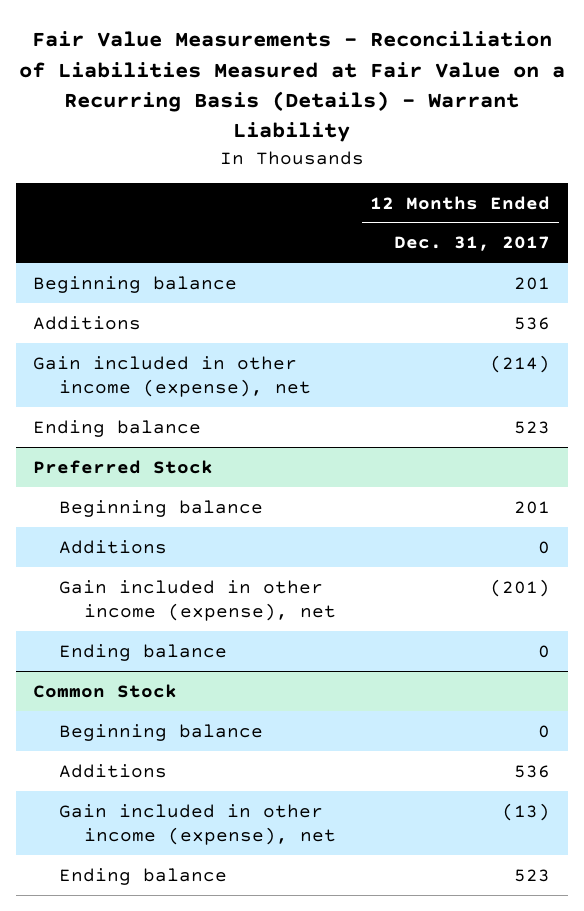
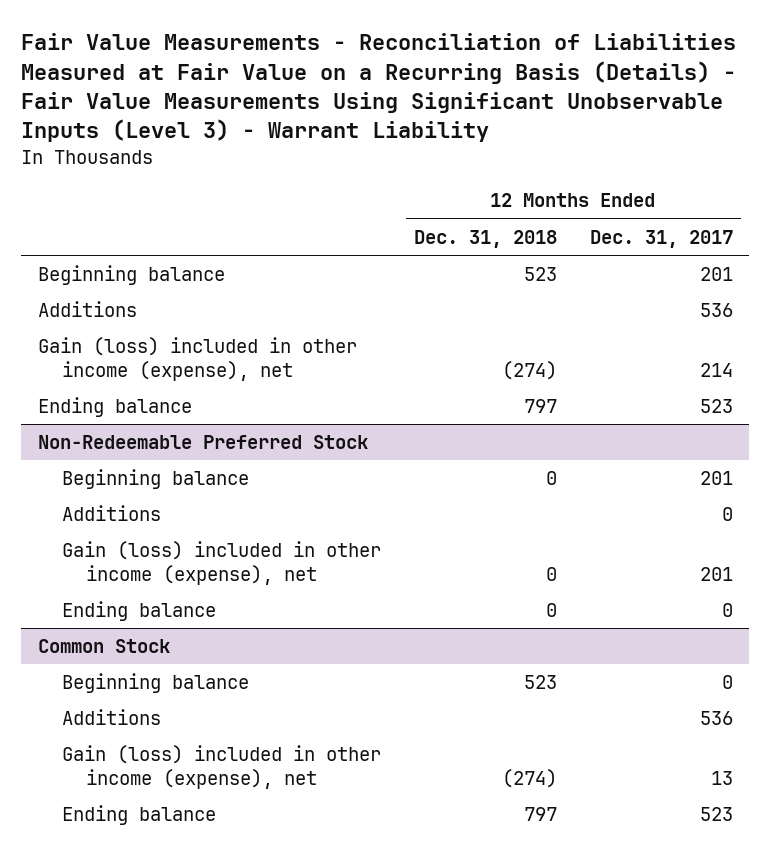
- Fair Value Measurements - Reconciliation of Liabilities Measured at Fair Value on a Recurring Basis (Details) - Warrant Liability
+ Fair Value Measurements - Reconciliation of Liabilities Measured at Fair Value on a Recurring Basis (Details) - Fair Value Measurements Using Significant Unobservable Inputs (Level 3) - Warrant Liability
- | 12 Months Ended Dec. 31, 2017
+ | 12 Months Ended Dec. 31, 2018 | 12 Months Ended Dec. 31, 2017
- Gain included in other income (expense), net | (214)
+ Gain (loss) included in other income (expense), net | (274) | 214
- Preferred Stock
+ Non-Redeemable Preferred Stock
- Gain included in other income (expense), net | (201)
+ Gain (loss) included in other income (expense), net | 0 | 201
@ Common Stock
- Gain included in other income (expense), net | (13)
+ Gain (loss) included in other income (expense), net | (274) | 13

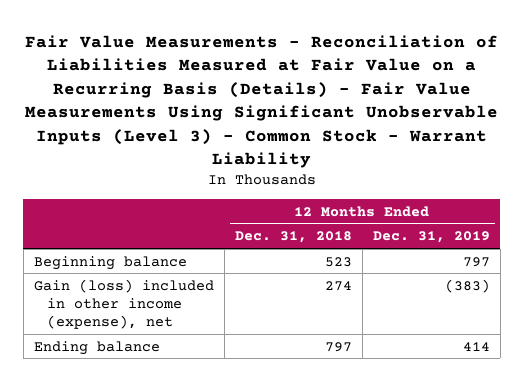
- Fair Value Measurements - Reconciliation of Liabilities Measured at Fair Value on a Recurring Basis (Details) - Fair Value Measurements Using Significant Unobservable Inputs (Level 3) - Warrant Liability
+ Fair Value Measurements - Reconciliation of Liabilities Measured at Fair Value on a Recurring Basis (Details) - Fair Value Measurements Using Significant Unobservable Inputs (Level 3) - Common Stock - Warrant Liability
- | 12 Months Ended Dec. 31, 2018 | 12 Months Ended Dec. 31, 2017
+ | 12 Months Ended Dec. 31, 2018 | 12 Months Ended Dec. 31, 2019
- Additions | | 536
- Gain (loss) included in other income (expense), net | (274) | 214
- Ending balance | 797 | 523
- Non-Redeemable Preferred Stock
- Beginning balance | 0 | 201
- Additions | | 0
- Gain (loss) included in other income (expense), net | 0 | 201
- Ending balance | 0 | 0
- Common Stock
- Beginning balance | 523 | 0
- Additions | | 536
- Gain (loss) included in other income (expense), net | (274) | 13
+ Gain (loss) included in other income (expense), net | 274 | (383)

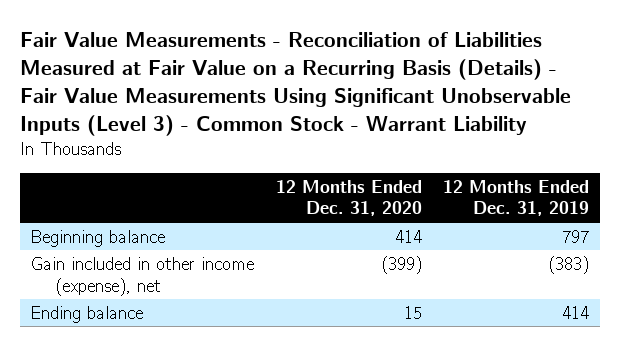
- | 12 Months Ended Dec. 31, 2018 | 12 Months Ended Dec. 31, 2019
+ | 12 Months Ended Dec. 31, 2020 | 12 Months Ended Dec. 31, 2019
- Gain (loss) included in other income (expense), net | 274 | (383)
+ Gain included in other income (expense), net | (399) | (383)

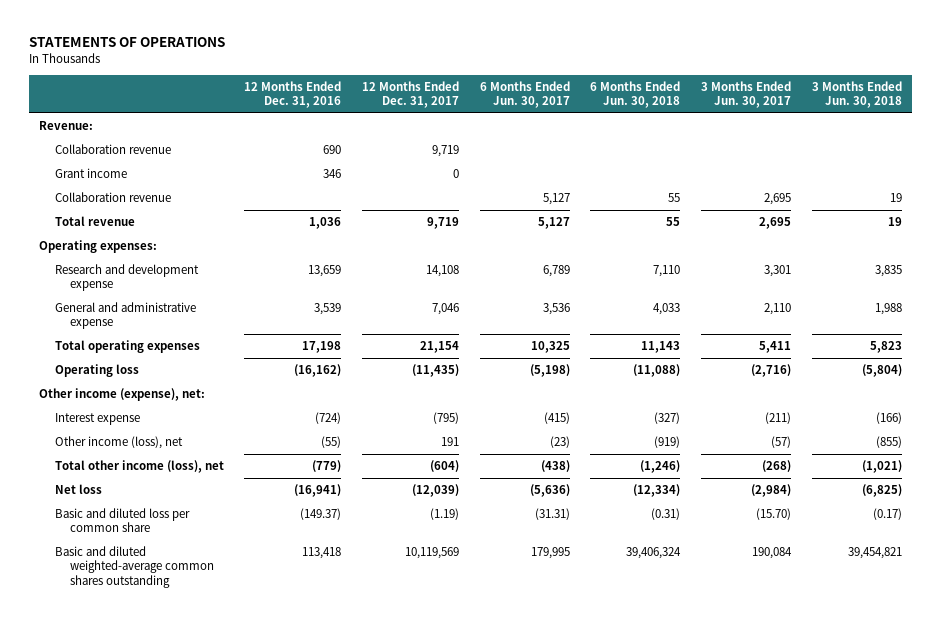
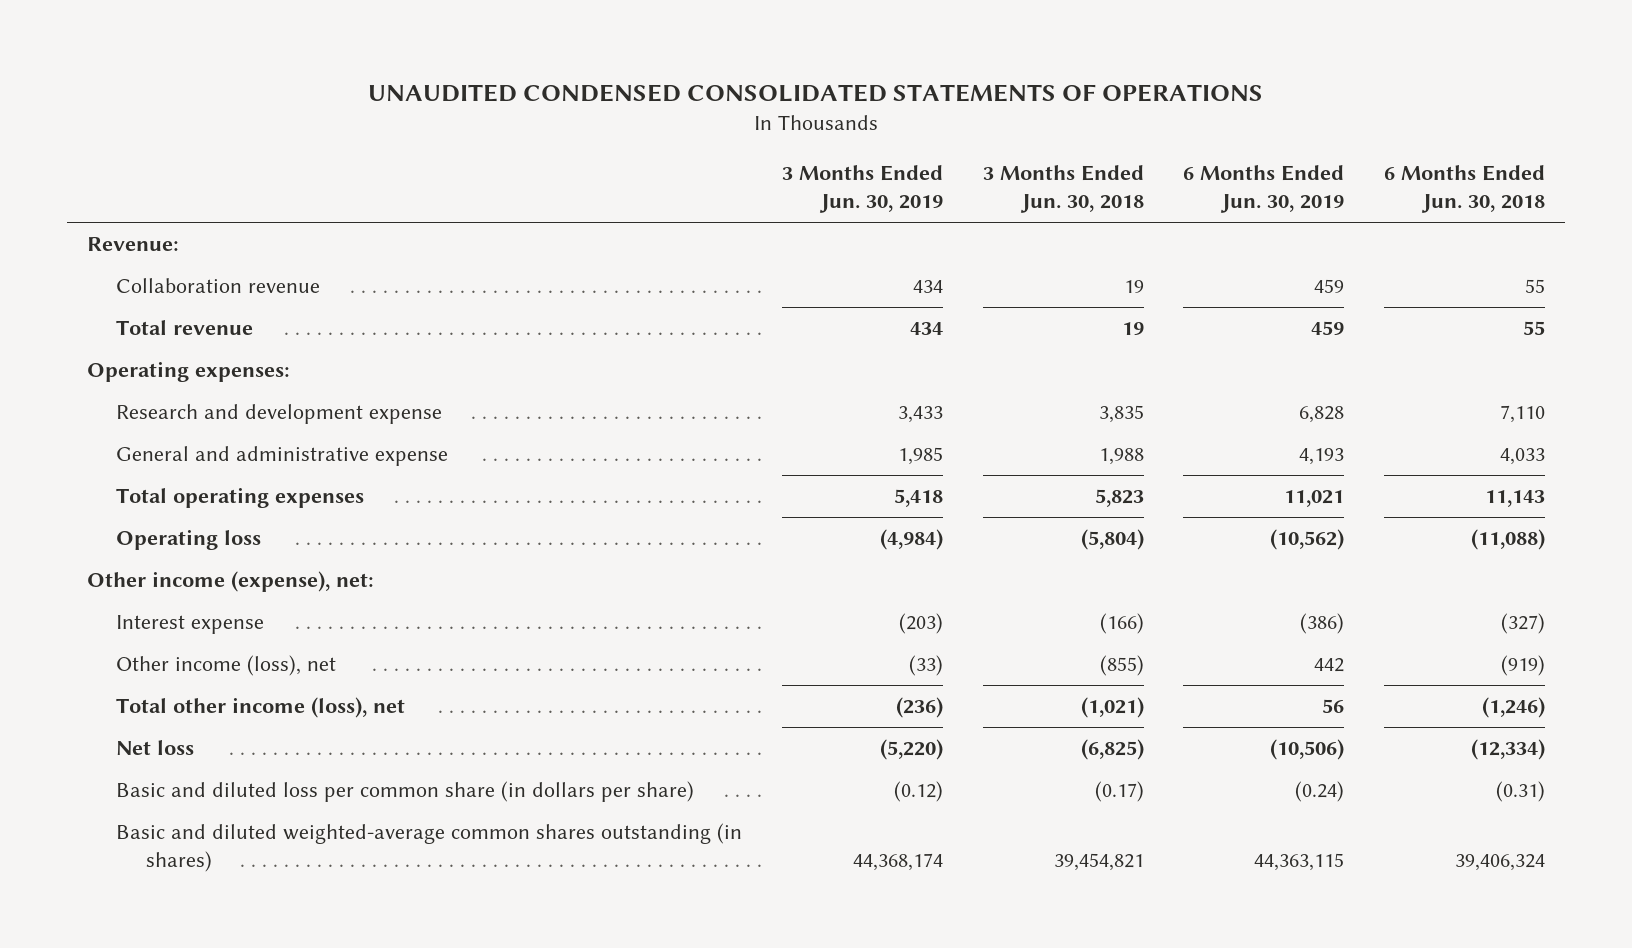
- STATEMENTS OF OPERATIONS
+ UNAUDITED CONDENSED CONSOLIDATED STATEMENTS OF OPERATIONS
- | 12 Months Ended Dec. 31, 2016 | 12 Months Ended Dec. 31, 2017 | 6 Months Ended Jun. 30, 2017 | 6 Months Ended Jun. 30, 2018 | 3 Months Ended Jun. 30, 2017 | 3 Months Ended Jun. 30, 2018
+ | 3 Months Ended Jun. 30, 2019 | 3 Months Ended Jun. 30, 2018 | 6 Months Ended Jun. 30, 2019 | 6 Months Ended Jun. 30, 2018
- Collaboration revenue | 690 | 9,719 | | | |
- Grant income | 346 | 0 | | | |
- Basic and diluted loss per common share | (149.37) | (1.19) | (31.31) | (0.31) | (15.70) | (0.17)
- Basic and diluted weighted-average common shares outstanding | 113,418 | 10,119,569 | 179,995 | 39,406,324 | 190,084 | 39,454,821
+ Basic and diluted loss per common share (in dollars per share) | (0.12) | (0.17) | (0.24) | (0.31)
+ Basic and diluted weighted-average common shares outstanding (in shares) | 44,368,174 | 39,454,821 | 44,363,115 | 39,406,324

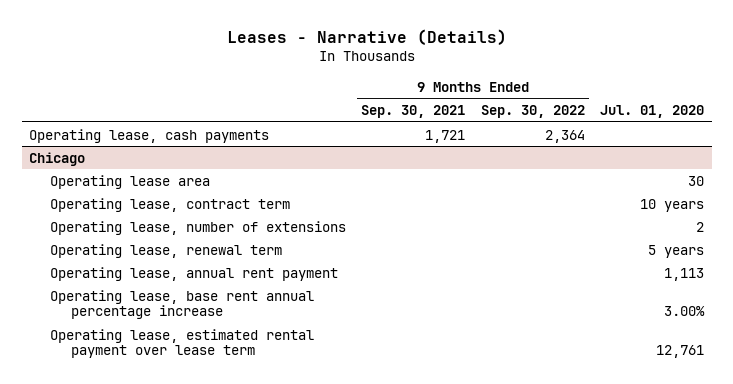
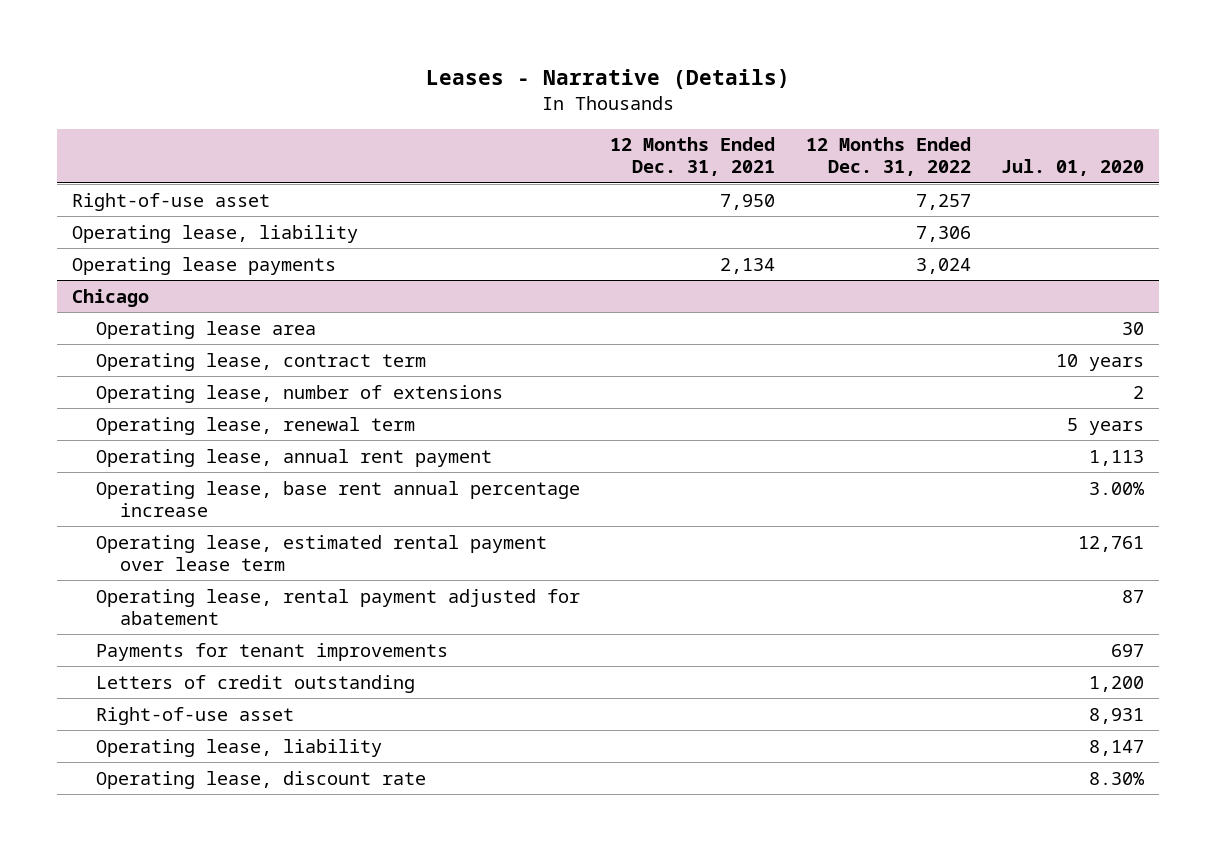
- | 9 Months Ended Sep. 30, 2021 | 9 Months Ended Sep. 30, 2022 | Jul. 01, 2020
+ | 12 Months Ended Dec. 31, 2021 | 12 Months Ended Dec. 31, 2022 | Jul. 01, 2020
- Operating lease, cash payments | 1,721 | 2,364 |
+ Right-of-use asset | 7,950 | 7,257 |
+ Operating lease, liability | | 7,306 |
+ Operating lease payments | 2,134 | 3,024 |
@ Chicago
+ Operating lease, rental payment adjusted for abatement | | | 87
+ Payments for tenant improvements | | | 697
+ Letters of credit outstanding | | | 1,200
+ Right-of-use asset | | | 8,931
+ Operating lease, liability | | | 8,147
+ Operating lease, discount rate | | | 8.30%

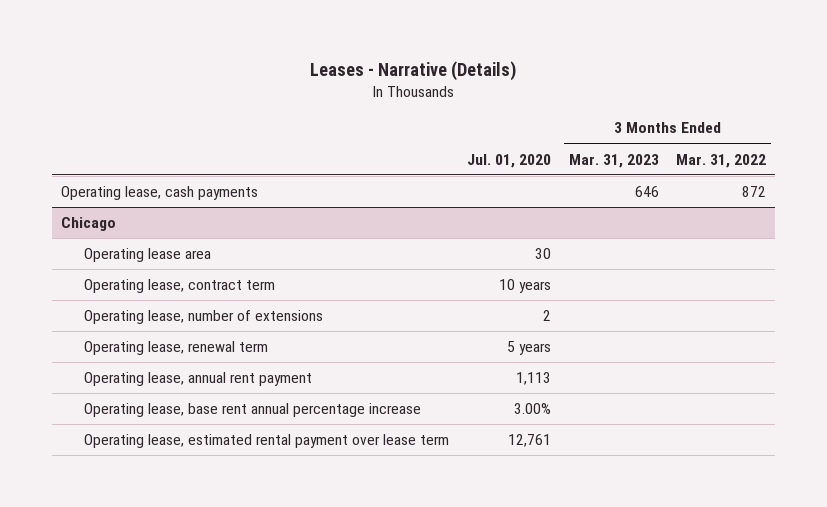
- | 12 Months Ended Dec. 31, 2021 | 12 Months Ended Dec. 31, 2022 | Jul. 01, 2020
+ | Jul. 01, 2020 | 3 Months Ended Mar. 31, 2023 | 3 Months Ended Mar. 31, 2022
- Right-of-use asset | 7,950 | 7,257 |
- Operating lease, liability | | 7,306 |
- Operating lease payments | 2,134 | 3,024 |
+ Operating lease, cash payments | | 646 | 872
@ Chicago
- Operating lease, rental payment adjusted for abatement | | | 87
- Payments for tenant improvements | | | 697
- Letters of credit outstanding | | | 1,200
- Right-of-use asset | | | 8,931
- Operating lease, liability | | | 8,147
- Operating lease, discount rate | | | 8.30%

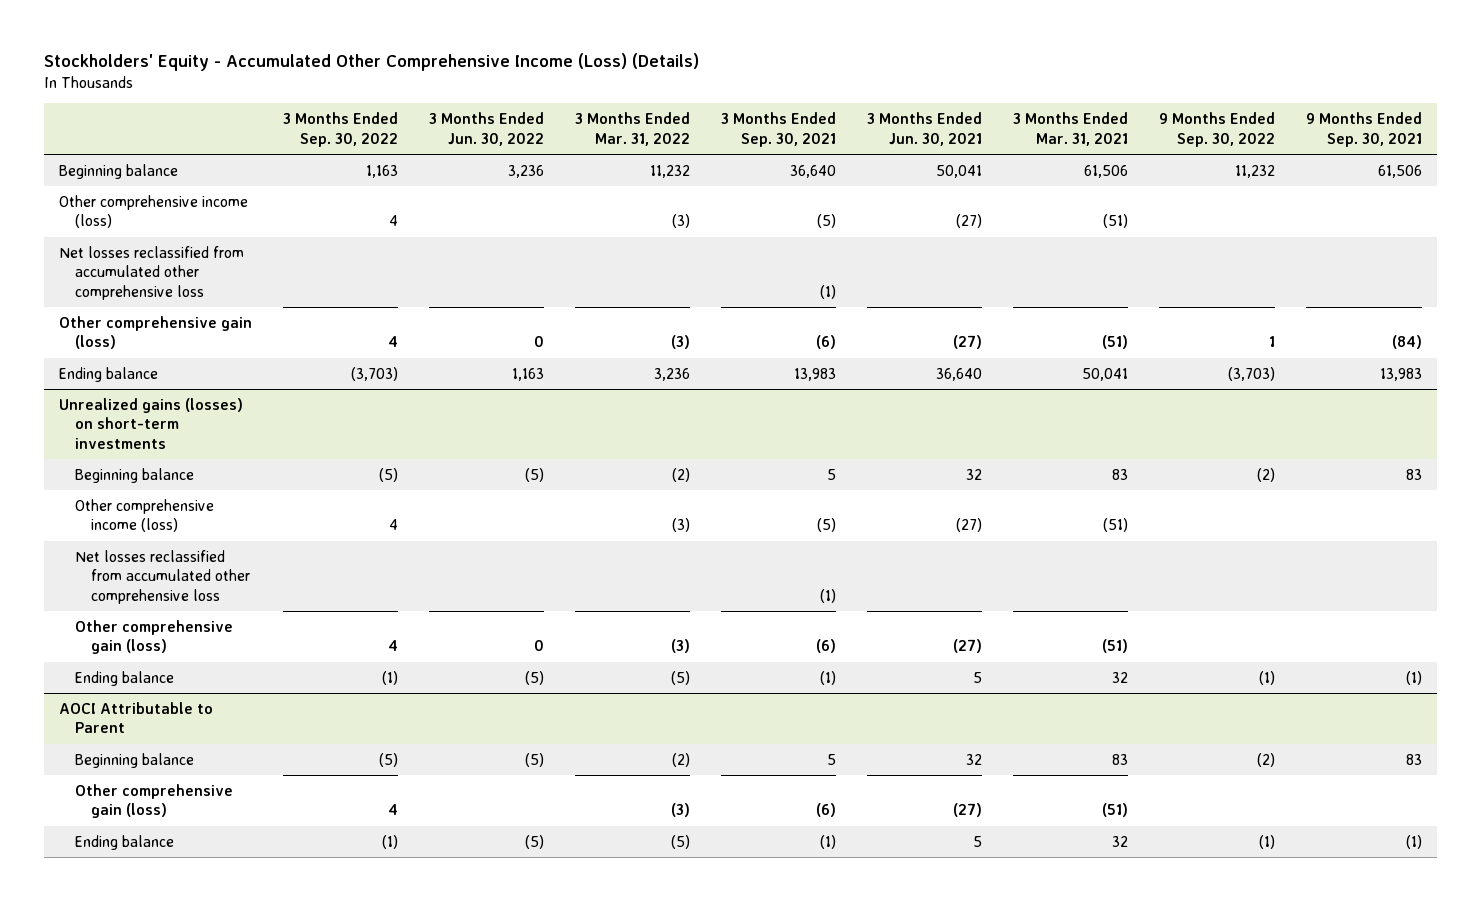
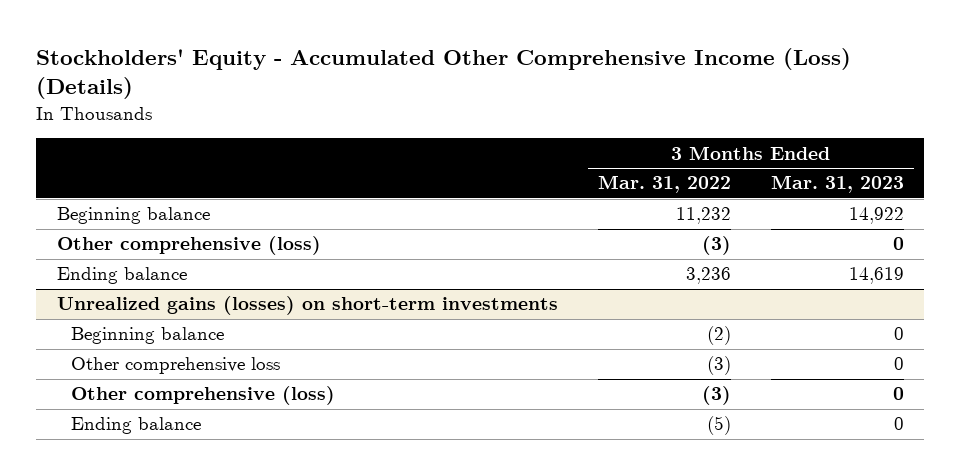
- | 3 Months Ended Sep. 30, 2022 | 3 Months Ended Jun. 30, 2022 | 3 Months Ended Mar. 31, 2022 | 3 Months Ended Sep. 30, 2021 | 3 Months Ended Jun. 30, 2021 | 3 Months Ended Mar. 31, 2021 | 9 Months Ended Sep. 30, 2022 | 9 Months Ended Sep. 30, 2021
+ | 3 Months Ended Mar. 31, 2022 | 3 Months Ended Mar. 31, 2023
- Other comprehensive income (loss) | 4 | | (3) | (5) | (27) | (51) | |
- Net losses reclassified from accumulated other comprehensive loss | | | | (1) | | | |
- Other comprehensive gain (loss) | 4 | 0 | (3) | (6) | (27) | (51) | 1 | (84)
+ Other comprehensive (loss) | (3) | 0
@ Unrealized gains (losses) on short-term investments
- Other comprehensive income (loss) | 4 | | (3) | (5) | (27) | (51) | |
- Net losses reclassified from accumulated other comprehensive loss | | | | (1) | | | |
- Other comprehensive gain (loss) | 4 | 0 | (3) | (6) | (27) | (51) | |
- Ending balance | (1) | (5) | (5) | (1) | 5 | 32 | (1) | (1)
- AOCI Attributable to Parent
- Beginning balance | (5) | (5) | (2) | 5 | 32 | 83 | (2) | 83
- Other comprehensive gain (loss) | 4 | | (3) | (6) | (27) | (51) | |
@ Unrealized gains (losses) on short-term investments
+ Other comprehensive loss | (3) | 0
+ Other comprehensive (loss) | (3) | 0

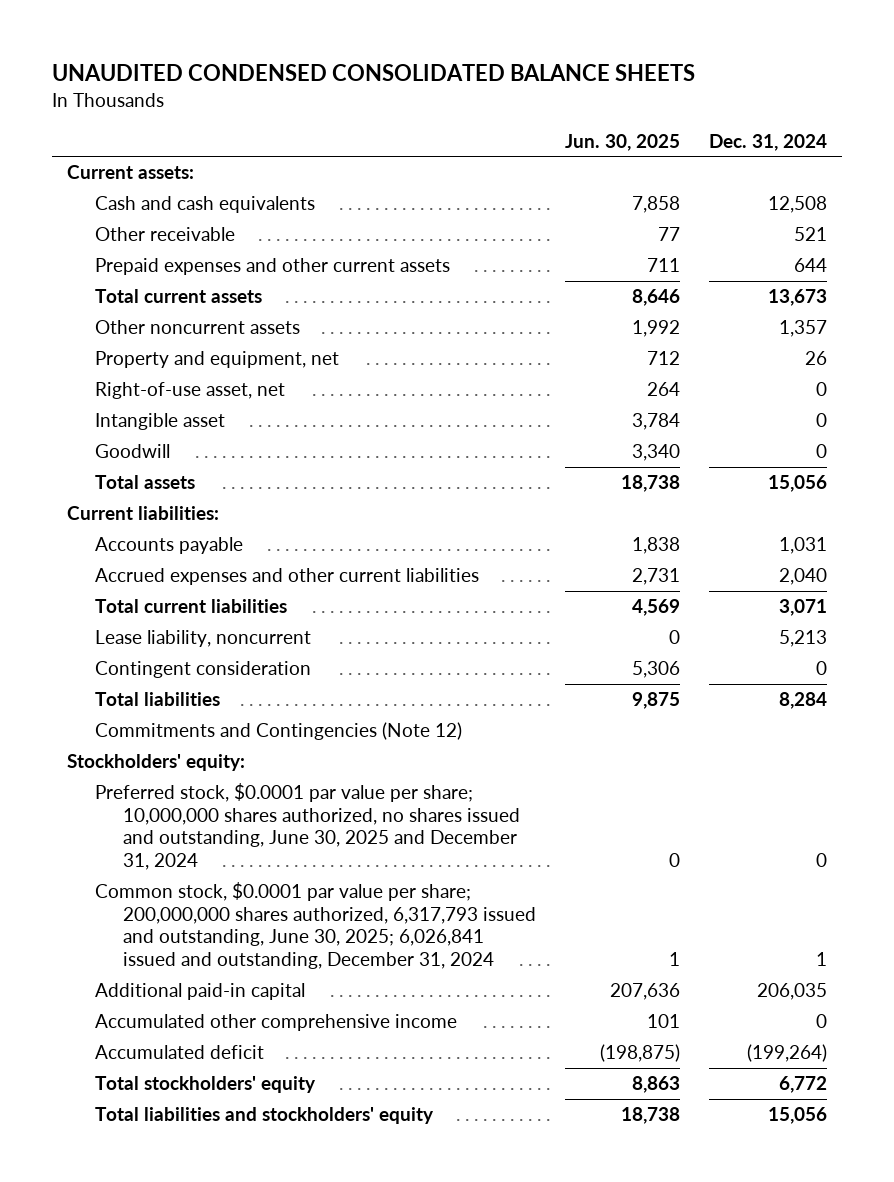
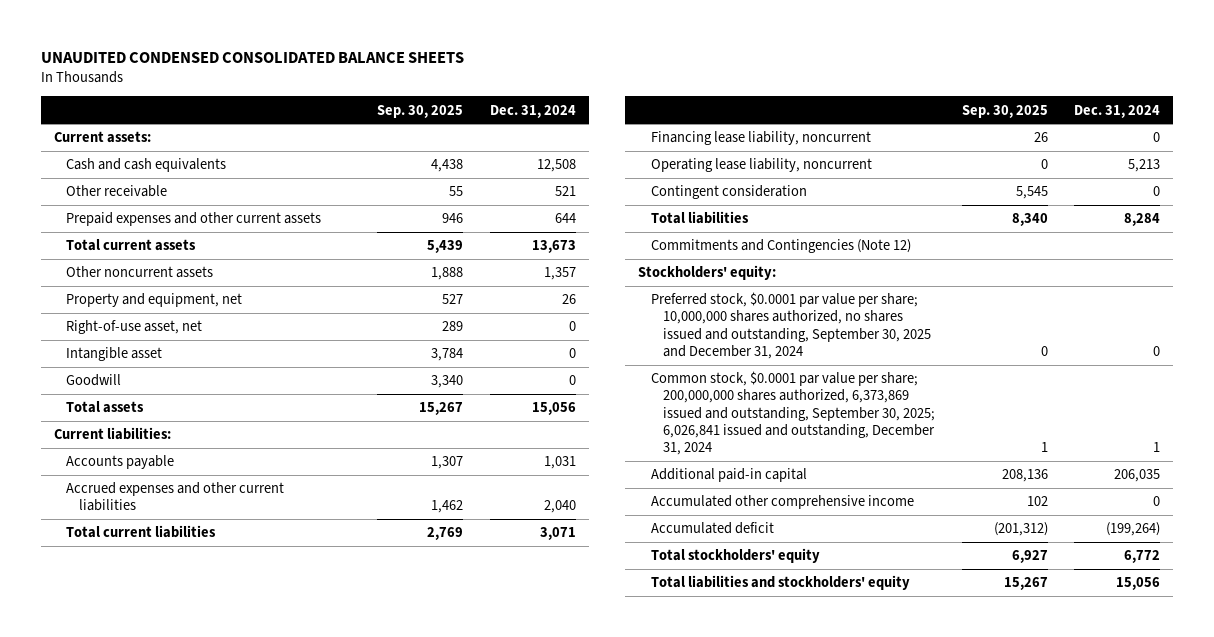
- | Jun. 30, 2025 | Dec. 31, 2024
+ | Sep. 30, 2025 | Dec. 31, 2024
- Lease liability, noncurrent | 0 | 5,213
+ Financing lease liability, noncurrent | 26 | 0
+ Operating lease liability, noncurrent | 0 | 5,213
- Preferred stock, $0.0001 par value per share; 10,000,000 shares authorized, no shares issued and outstanding, June 30, 2025 and December 31, 2024 | 0 | 0
- Common stock, $0.0001 par value per share; 200,000,000 shares authorized, 6,317,793 issued and outstanding, June 30, 2025; 6,026,841 issued and outstanding, December 31, 2024 | 1 | 1
+ Preferred stock, $0.0001 par value per share; 10,000,000 shares authorized, no shares issued and outstanding, September 30, 2025 and December 31, 2024 | 0 | 0
+ Common stock, $0.0001 par value per share; 200,000,000 shares authorized, 6,373,869 issued and outstanding, September 30, 2025; 6,026,841 issued and outstanding, December 31, 2024 | 1 | 1

